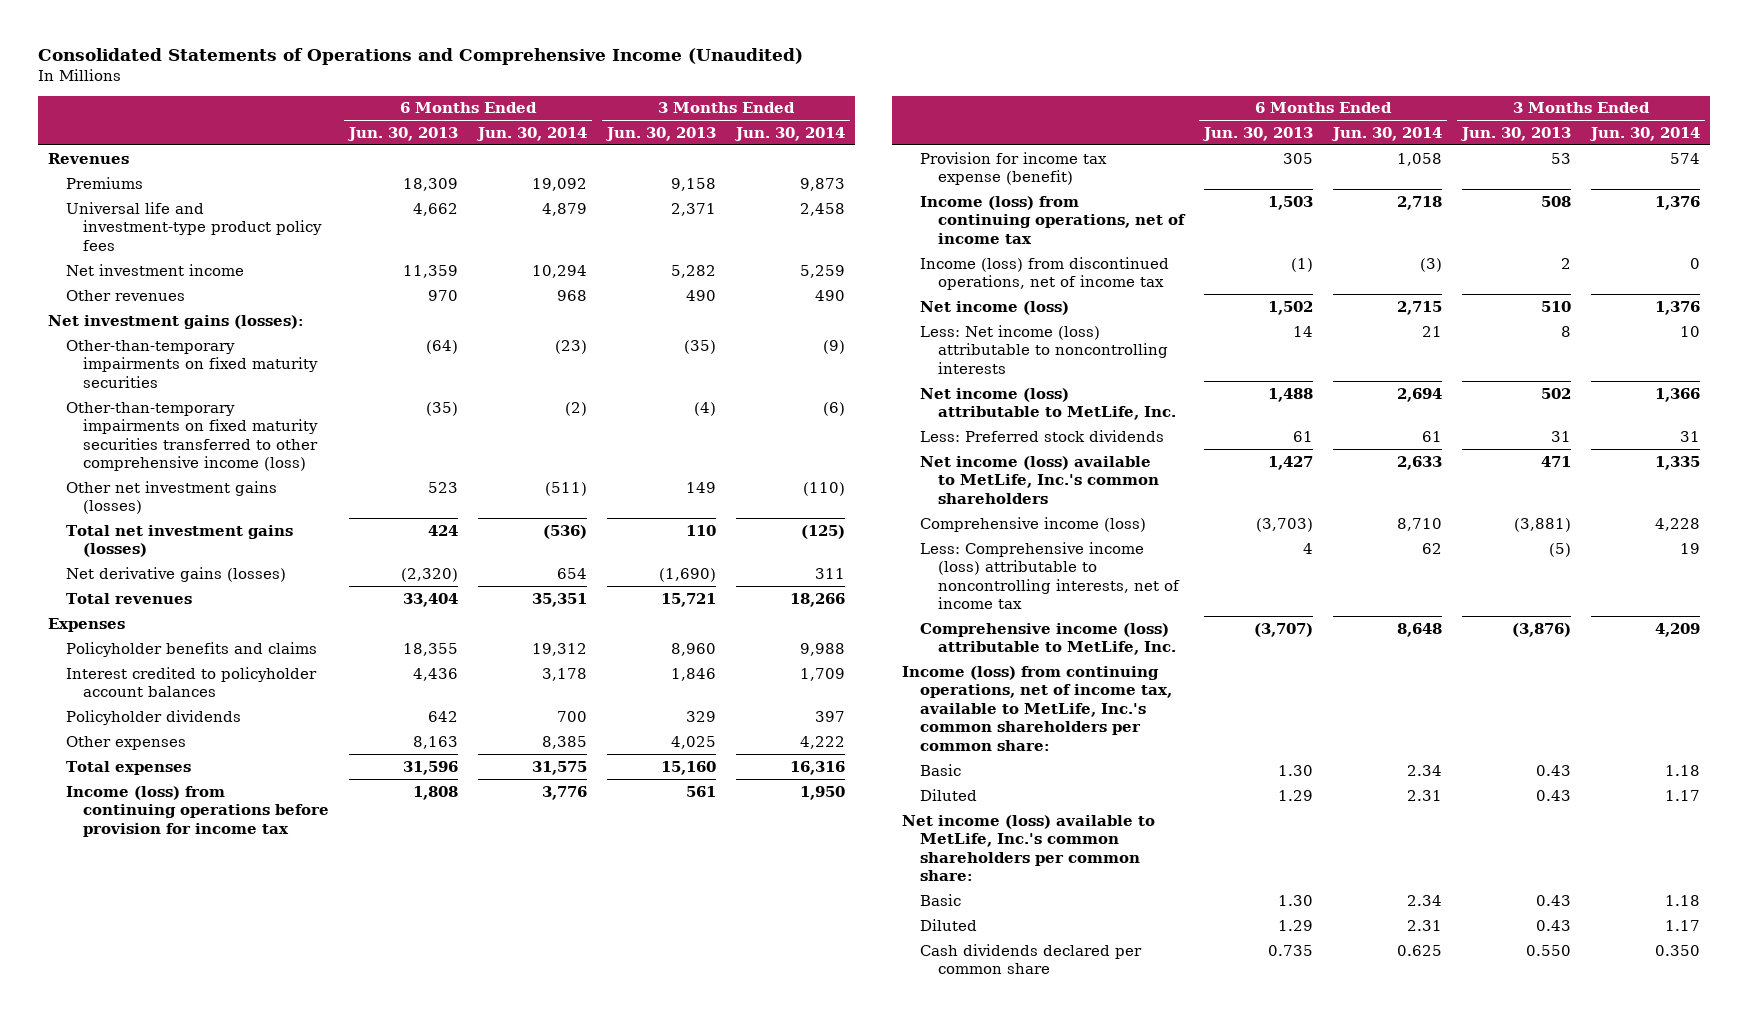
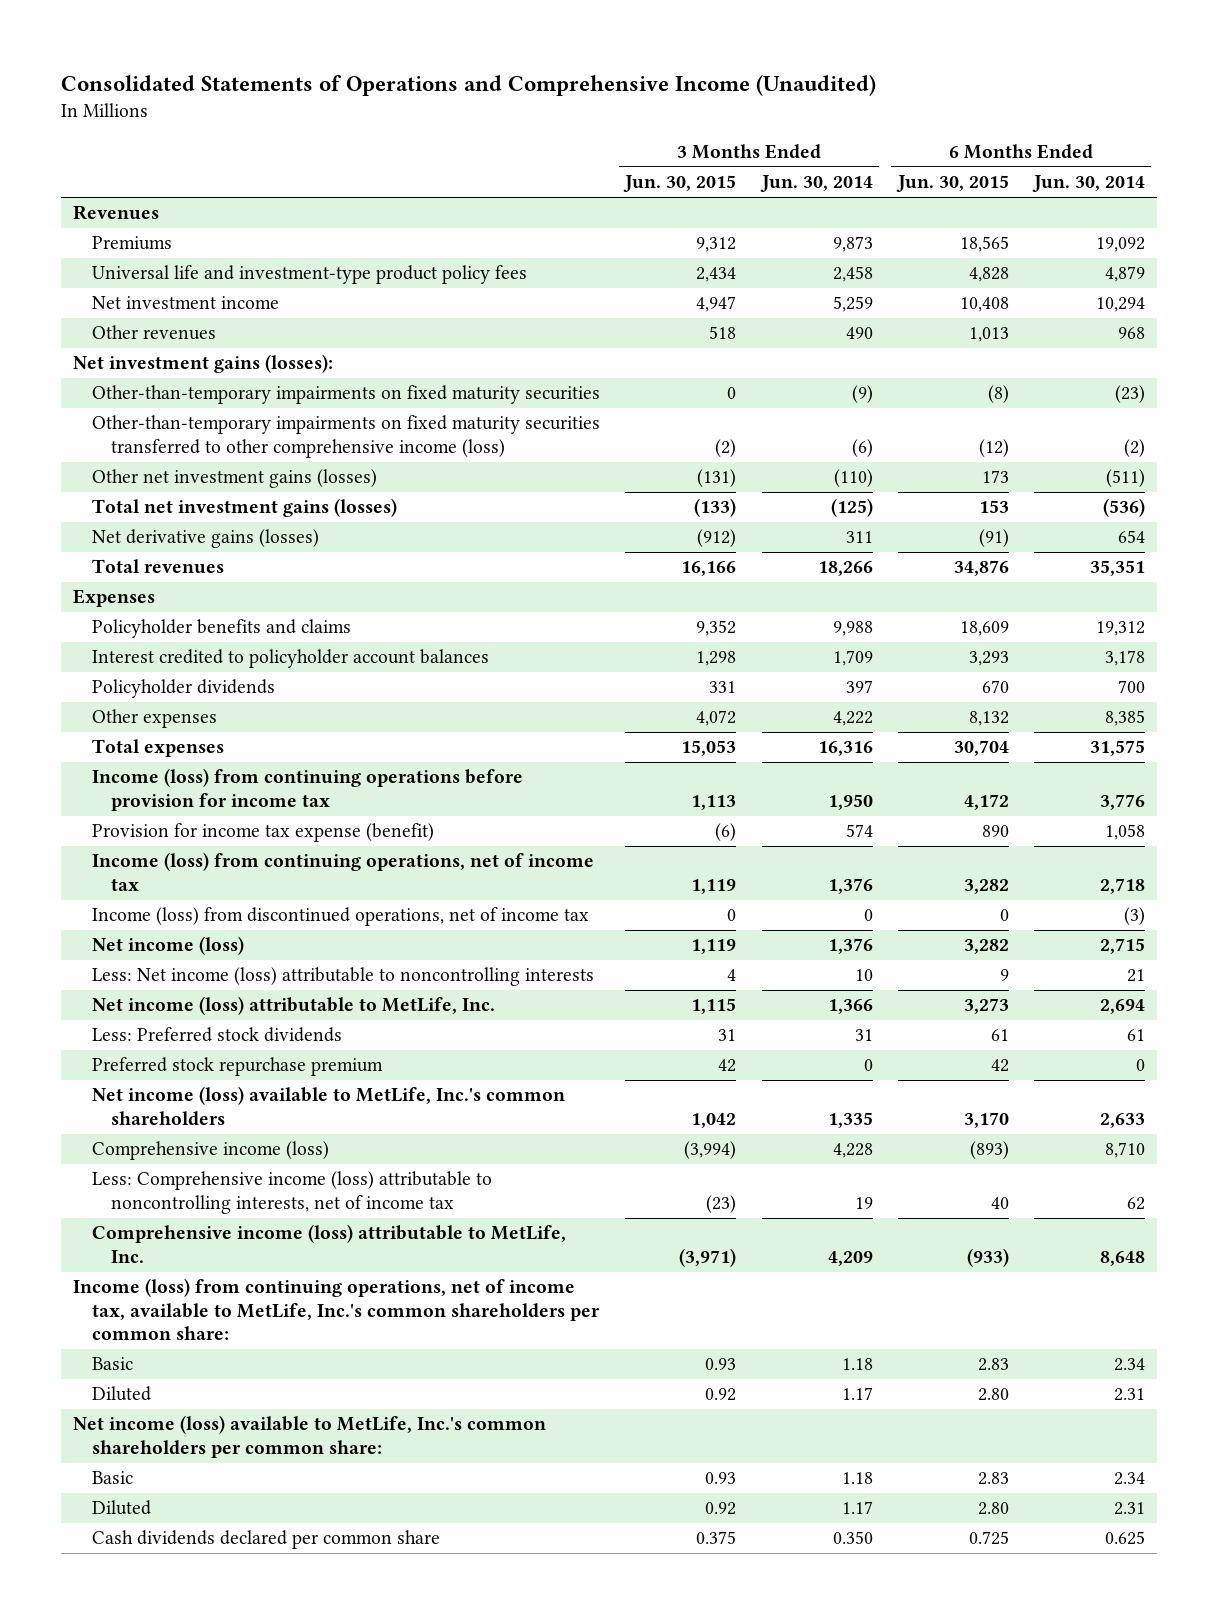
- | 6 Months Ended Jun. 30, 2013 | 6 Months Ended Jun. 30, 2014 | 3 Months Ended Jun. 30, 2013 | 3 Months Ended Jun. 30, 2014
+ | 3 Months Ended Jun. 30, 2015 | 3 Months Ended Jun. 30, 2014 | 6 Months Ended Jun. 30, 2015 | 6 Months Ended Jun. 30, 2014
+ Preferred stock repurchase premium | 42 | 0 | 42 | 0

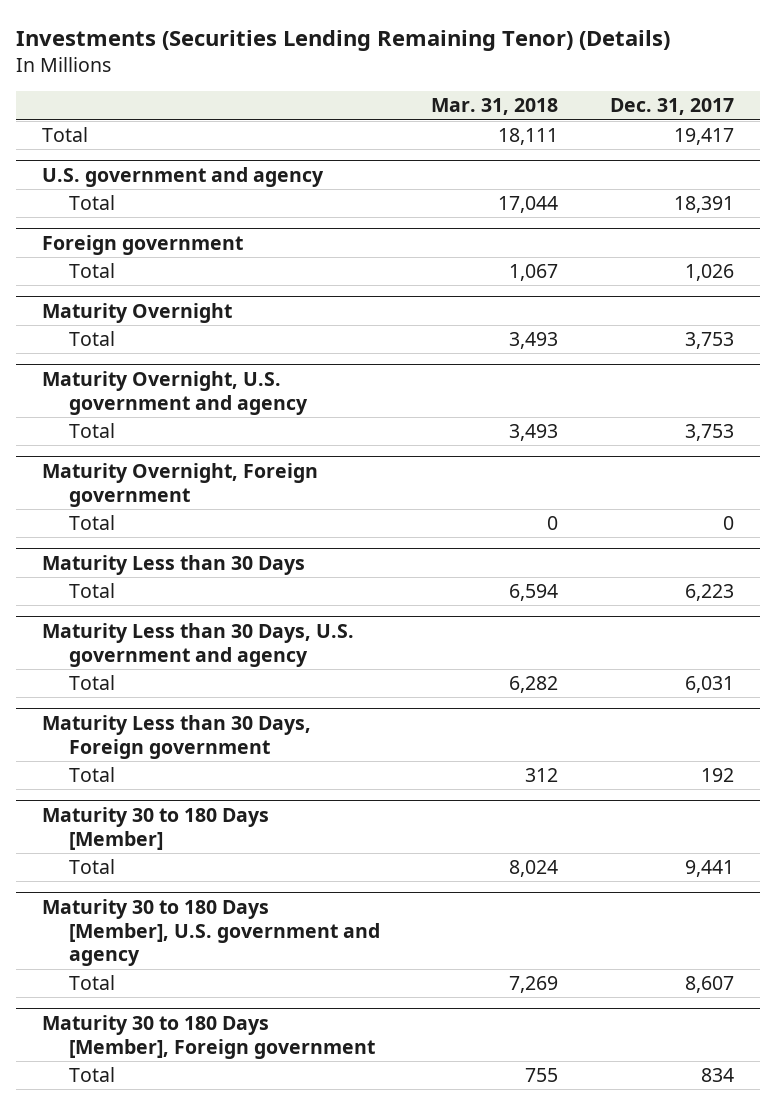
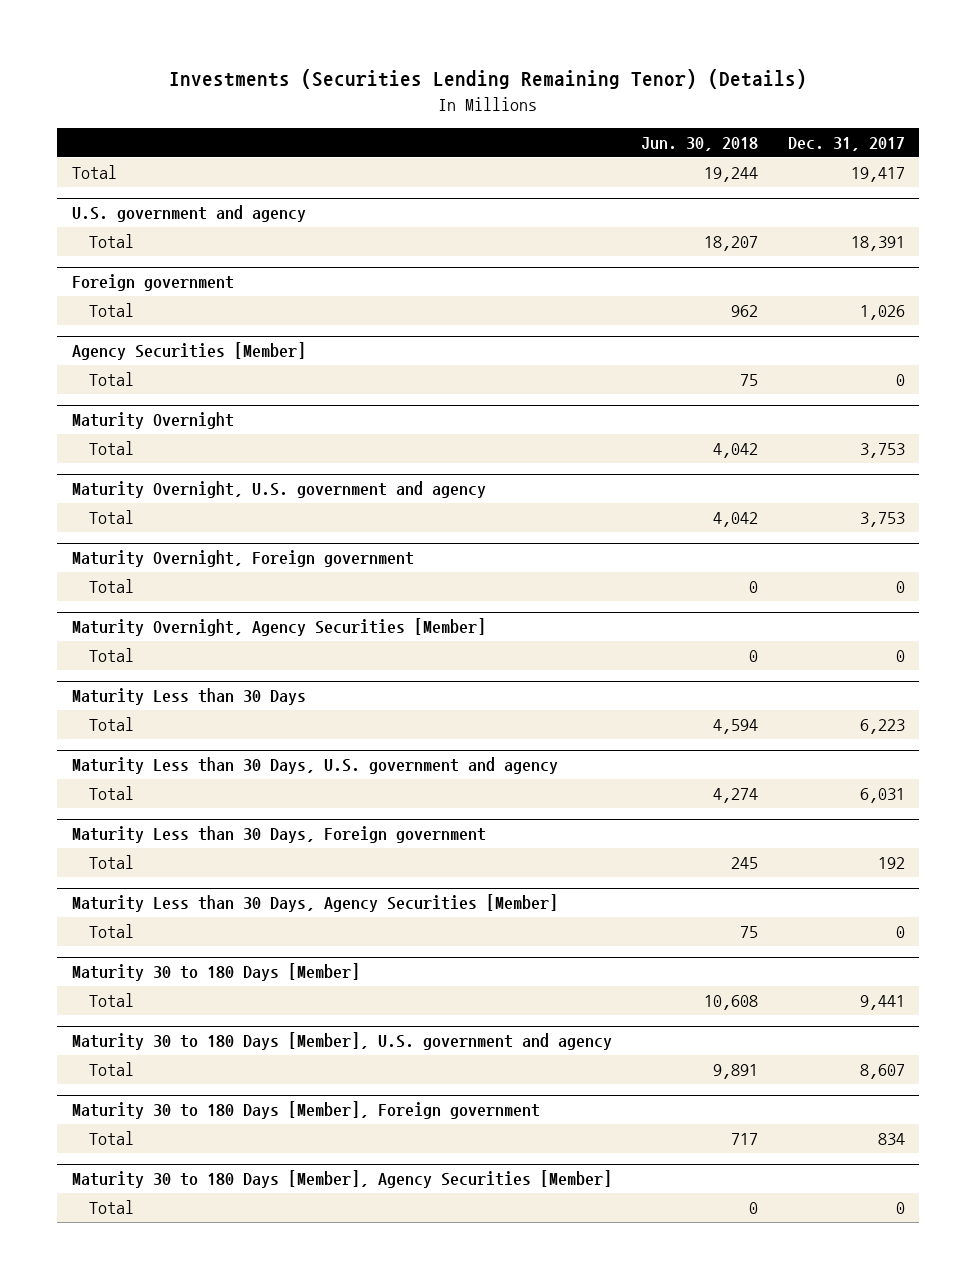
- | Mar. 31, 2018 | Dec. 31, 2017
+ | Jun. 30, 2018 | Dec. 31, 2017
+ Agency Securities [Member]
+ Total | 75 | 0
+ Maturity Overnight, Agency Securities [Member]
+ Total | 0 | 0
+ Maturity Less than 30 Days, Agency Securities [Member]
+ Total | 75 | 0
+ Maturity 30 to 180 Days [Member], Agency Securities [Member]
+ Total | 0 | 0

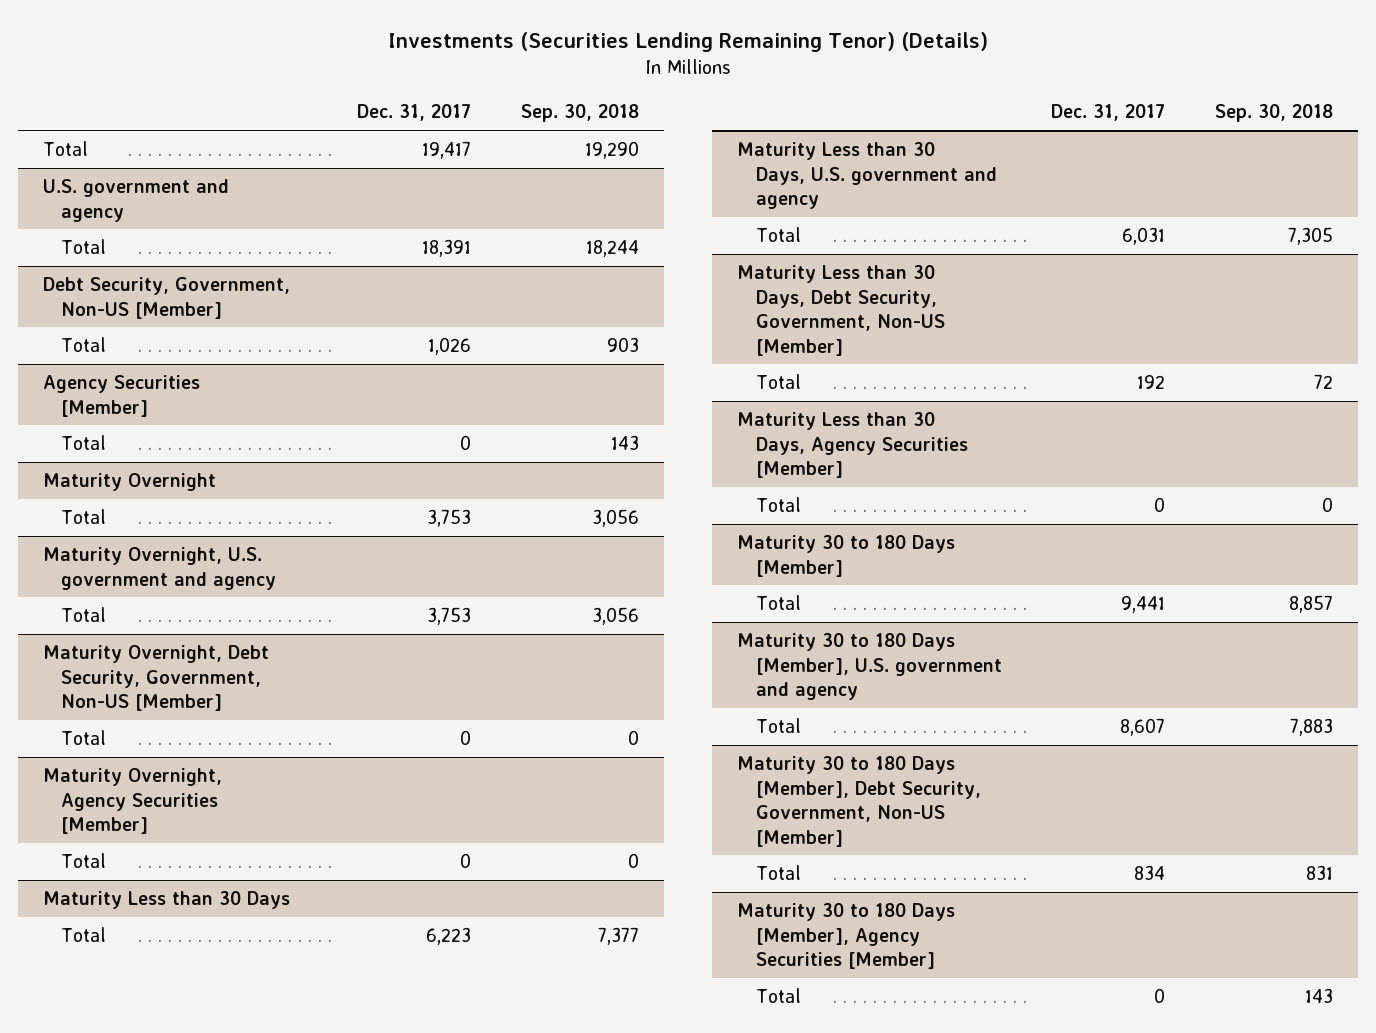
- | Jun. 30, 2018 | Dec. 31, 2017
+ | Dec. 31, 2017 | Sep. 30, 2018
- Foreign government
+ Debt Security, Government, Non-US [Member]
- Maturity Overnight, Foreign government
+ Maturity Overnight, Debt Security, Government, Non-US [Member]
- Maturity Less than 30 Days, Foreign government
+ Maturity Less than 30 Days, Debt Security, Government, Non-US [Member]
- Maturity 30 to 180 Days [Member], Foreign government
+ Maturity 30 to 180 Days [Member], Debt Security, Government, Non-US [Member]

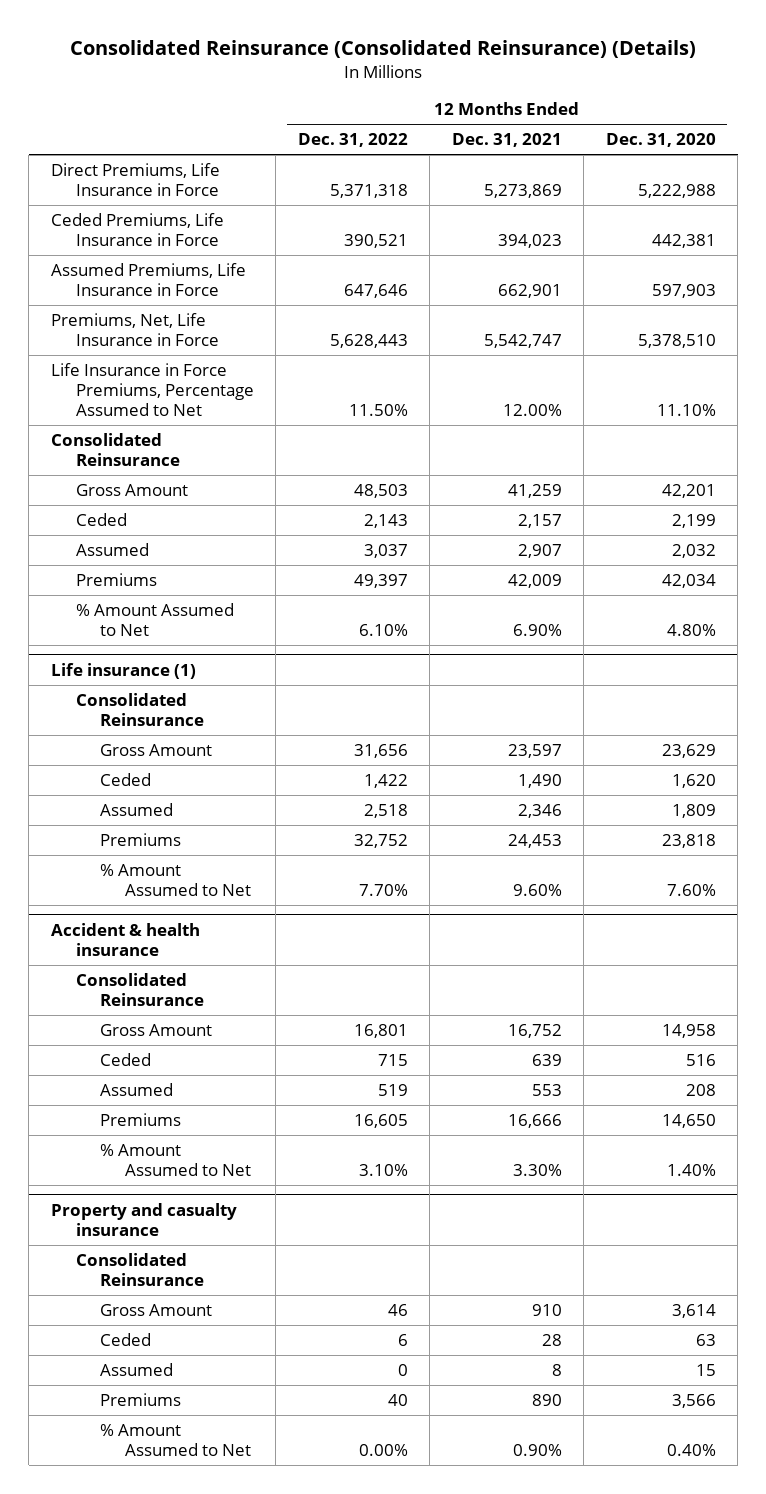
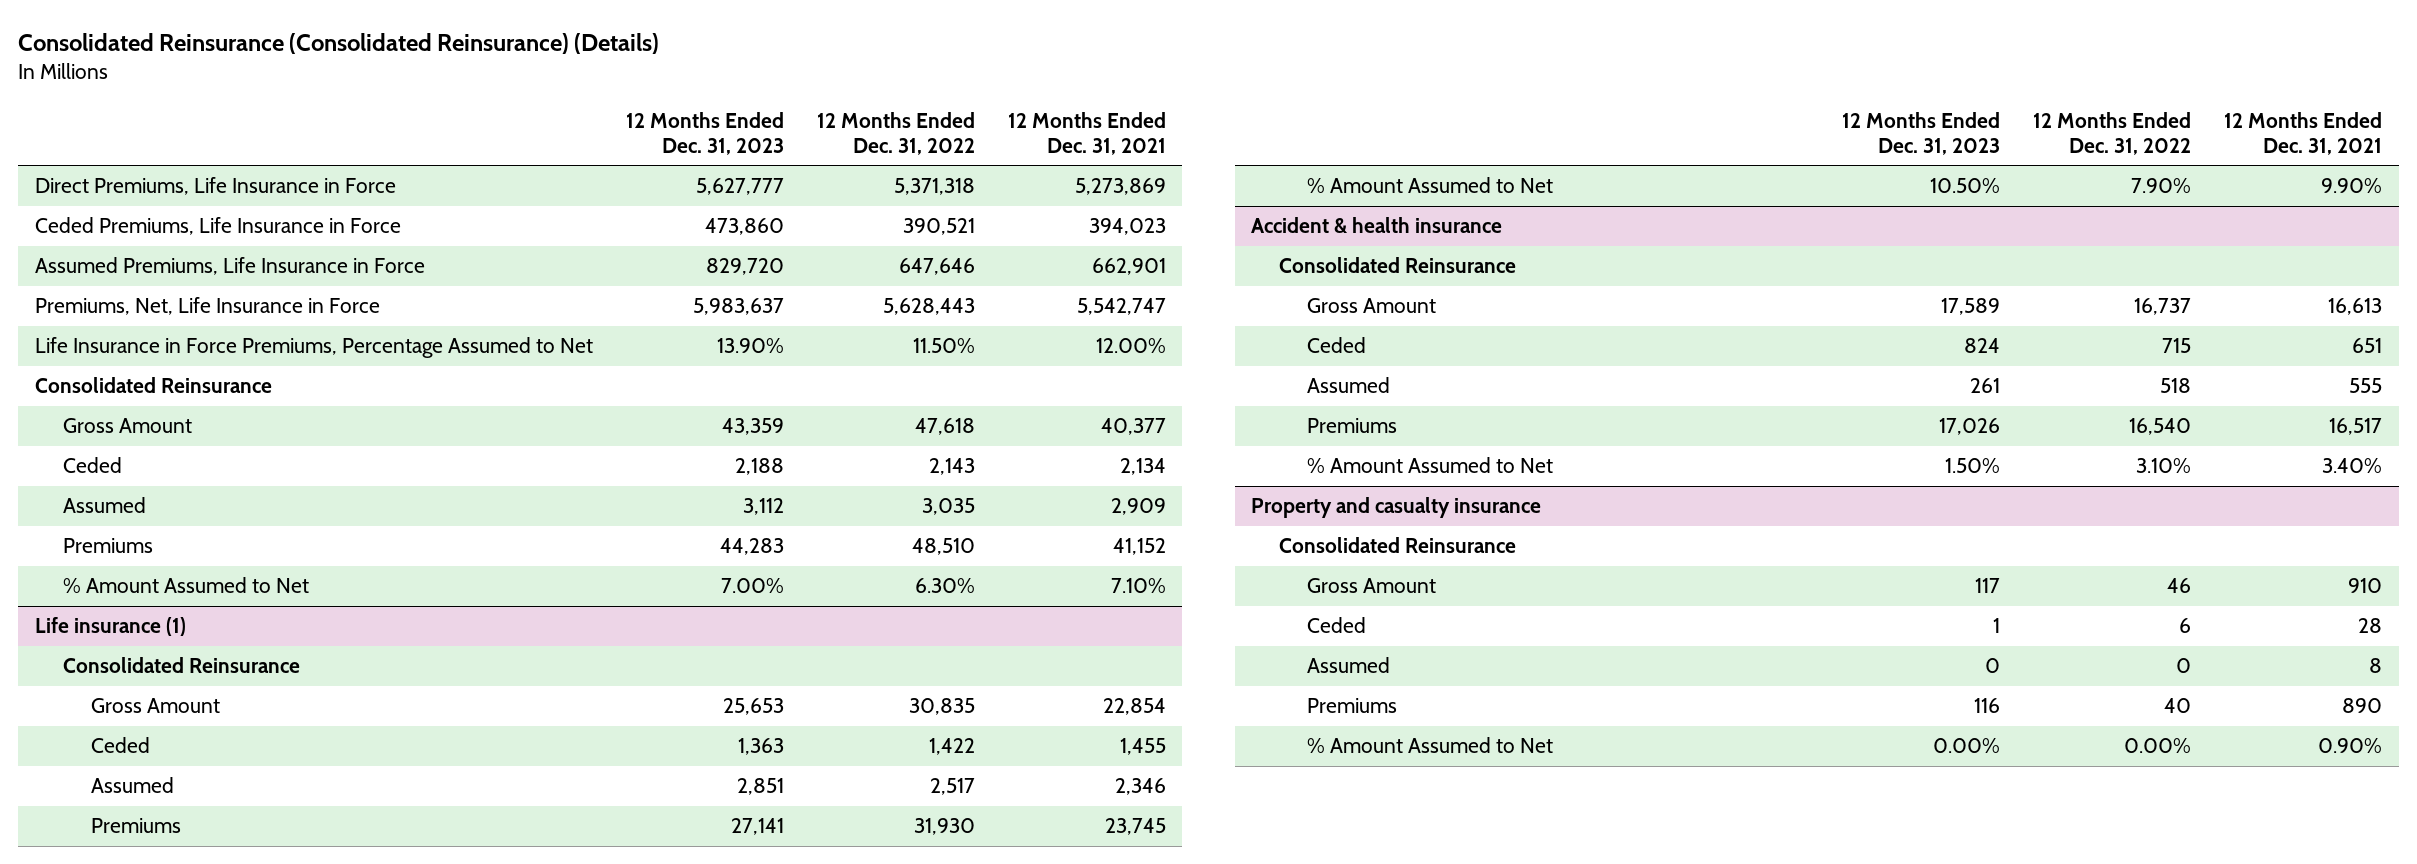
- | 12 Months Ended Dec. 31, 2022 | 12 Months Ended Dec. 31, 2021 | 12 Months Ended Dec. 31, 2020
+ | 12 Months Ended Dec. 31, 2023 | 12 Months Ended Dec. 31, 2022 | 12 Months Ended Dec. 31, 2021
- Gross Amount | 48,503 | 41,259 | 42,201
- Ceded | 2,143 | 2,157 | 2,199
- Assumed | 3,037 | 2,907 | 2,032
- Premiums | 49,397 | 42,009 | 42,034
- % Amount Assumed to Net | 6.10% | 6.90% | 4.80%
+ Gross Amount | 43,359 | 47,618 | 40,377
+ Ceded | 2,188 | 2,143 | 2,134
+ Assumed | 3,112 | 3,035 | 2,909
+ Premiums | 44,283 | 48,510 | 41,152
+ % Amount Assumed to Net | 7.00% | 6.30% | 7.10%
@ Life insurance (1)
- Gross Amount | 31,656 | 23,597 | 23,629
- Ceded | 1,422 | 1,490 | 1,620
- Assumed | 2,518 | 2,346 | 1,809
- Premiums | 32,752 | 24,453 | 23,818
- % Amount Assumed to Net | 7.70% | 9.60% | 7.60%
+ Gross Amount | 25,653 | 30,835 | 22,854
+ Ceded | 1,363 | 1,422 | 1,455
+ Assumed | 2,851 | 2,517 | 2,346
+ Premiums | 27,141 | 31,930 | 23,745
+ % Amount Assumed to Net | 10.50% | 7.90% | 9.90%
@ Accident & health insurance
- Gross Amount | 16,801 | 16,752 | 14,958
- Ceded | 715 | 639 | 516
- Assumed | 519 | 553 | 208
- Premiums | 16,605 | 16,666 | 14,650
- % Amount Assumed to Net | 3.10% | 3.30% | 1.40%
+ Gross Amount | 17,589 | 16,737 | 16,613
+ Ceded | 824 | 715 | 651
+ Assumed | 261 | 518 | 555
+ Premiums | 17,026 | 16,540 | 16,517
+ % Amount Assumed to Net | 1.50% | 3.10% | 3.40%

